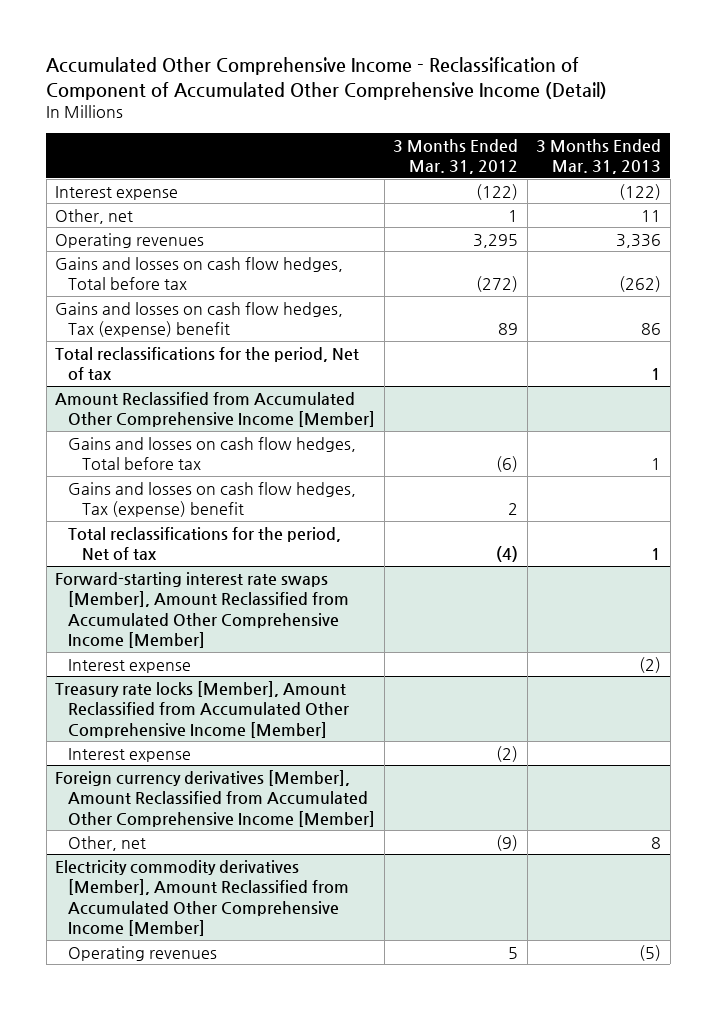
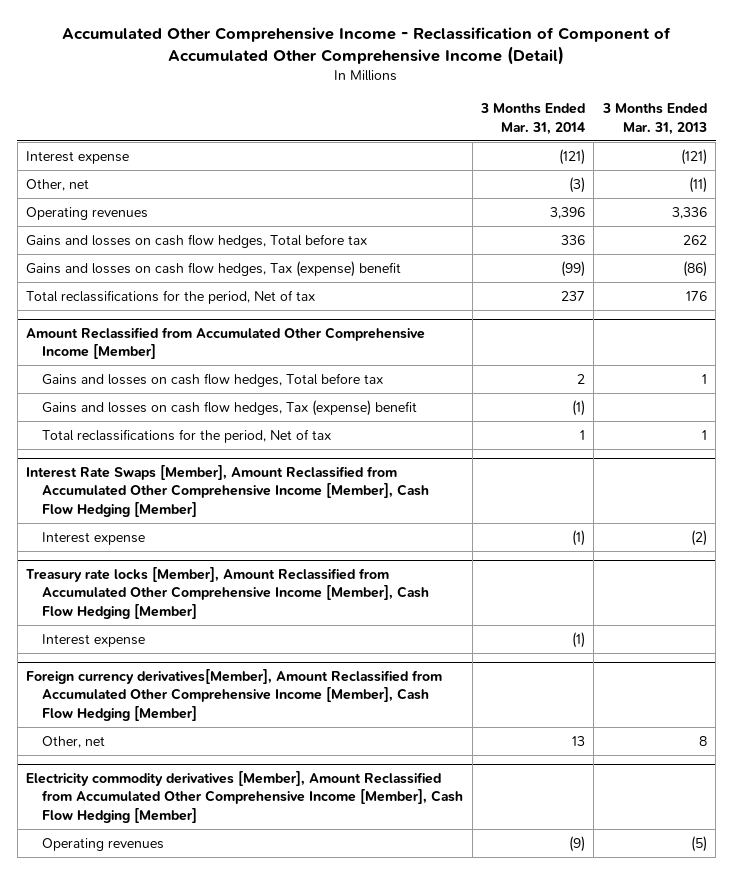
- | 3 Months Ended Mar. 31, 2012 | 3 Months Ended Mar. 31, 2013
+ | 3 Months Ended Mar. 31, 2014 | 3 Months Ended Mar. 31, 2013
- Interest expense | (122) | (122)
- Other, net | 1 | 11
+ Interest expense | (121) | (121)
+ Other, net | (3) | (11)
- Gains and losses on cash flow hedges, Total before tax | (272) | (262)
- Gains and losses on cash flow hedges, Tax (expense) benefit | 89 | 86
- Total reclassifications for the period, Net of tax | | 1
+ Gains and losses on cash flow hedges, Total before tax | 336 | 262
+ Gains and losses on cash flow hedges, Tax (expense) benefit | (99) | (86)
+ Total reclassifications for the period, Net of tax | 237 | 176
- Forward-starting interest rate swaps [Member], Amount Reclassified from Accumulated Other Comprehensive Income [Member]
+ Interest Rate Swaps [Member], Amount Reclassified from Accumulated Other Comprehensive Income [Member], Cash Flow Hedging [Member]
- Treasury rate locks [Member], Amount Reclassified from Accumulated Other Comprehensive Income [Member]
+ Treasury rate locks [Member], Amount Reclassified from Accumulated Other Comprehensive Income [Member], Cash Flow Hedging [Member]
- Foreign currency derivatives [Member], Amount Reclassified from Accumulated Other Comprehensive Income [Member]
+ Foreign currency derivatives[Member], Amount Reclassified from Accumulated Other Comprehensive Income [Member], Cash Flow Hedging [Member]
- Electricity commodity derivatives [Member], Amount Reclassified from Accumulated Other Comprehensive Income [Member]
+ Electricity commodity derivatives [Member], Amount Reclassified from Accumulated Other Comprehensive Income [Member], Cash Flow Hedging [Member]

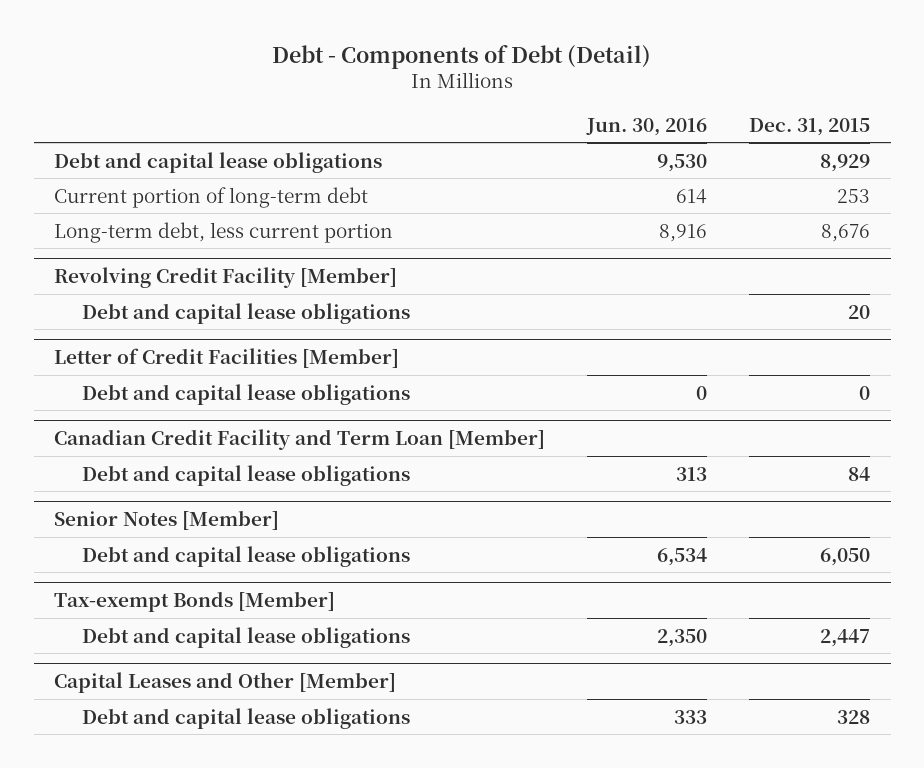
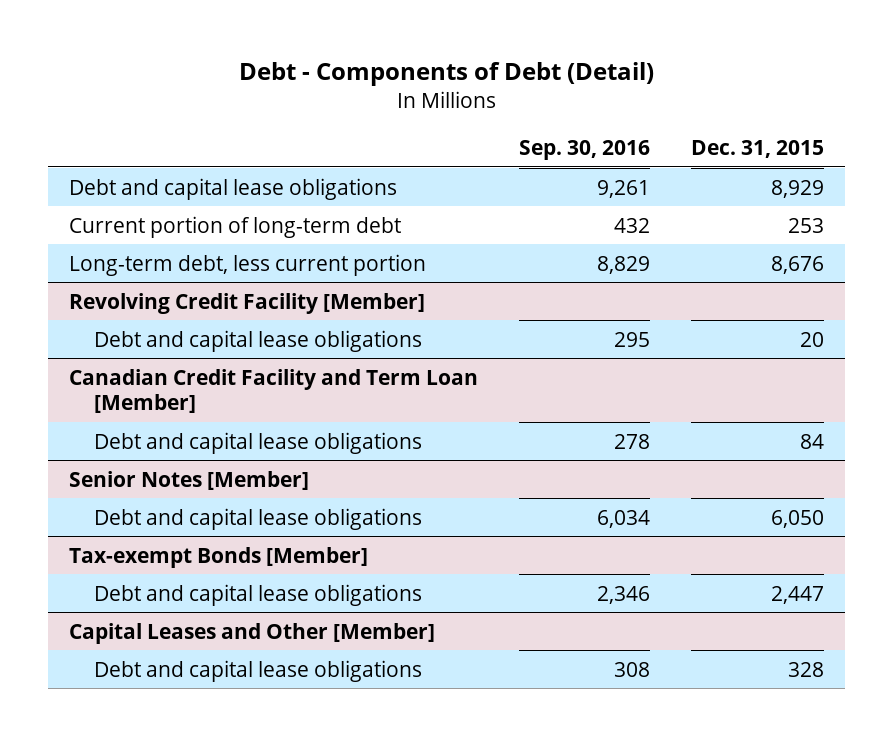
- | Jun. 30, 2016 | Dec. 31, 2015
+ | Sep. 30, 2016 | Dec. 31, 2015
- Letter of Credit Facilities [Member]
- Debt and capital lease obligations | 0 | 0

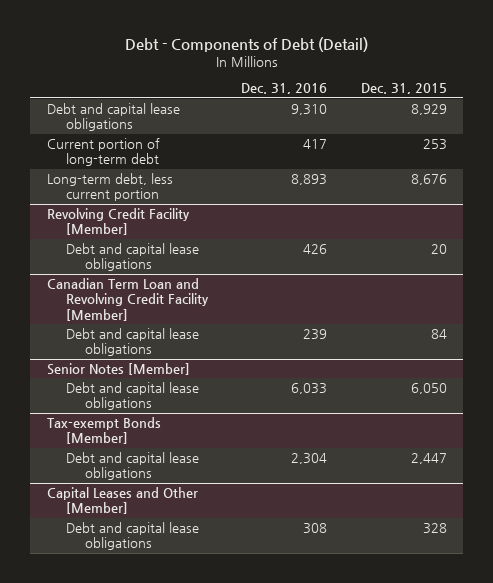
- | Sep. 30, 2016 | Dec. 31, 2015
+ | Dec. 31, 2016 | Dec. 31, 2015
- Canadian Credit Facility and Term Loan [Member]
+ Canadian Term Loan and Revolving Credit Facility [Member]

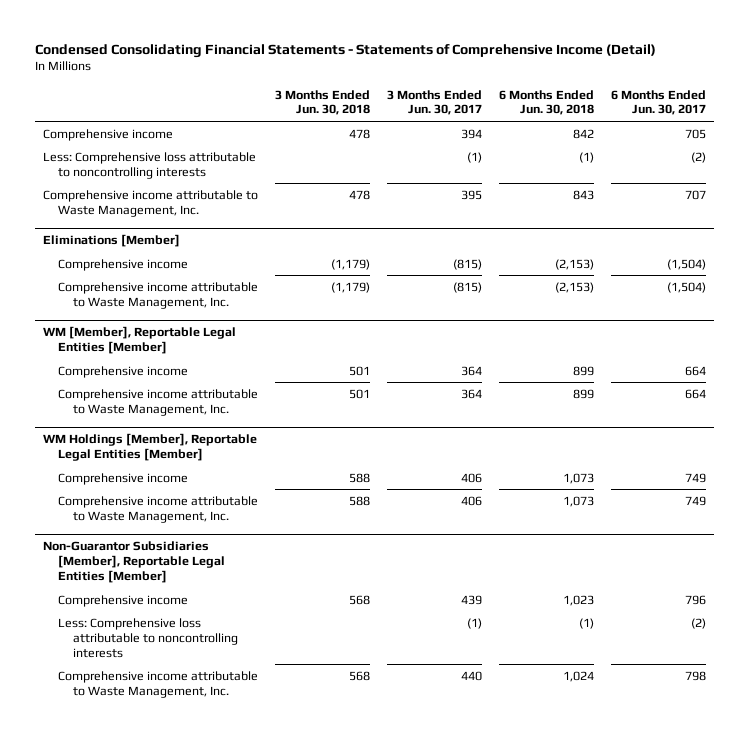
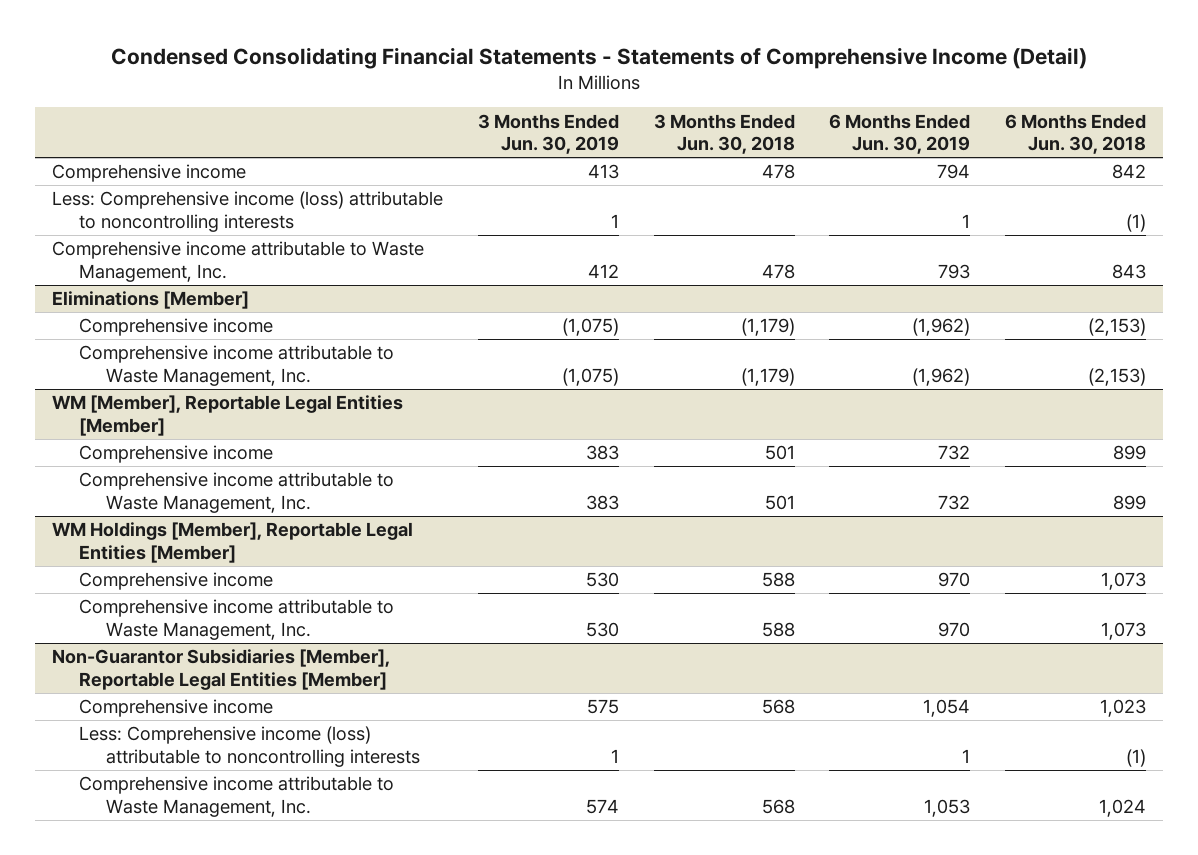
- | 3 Months Ended Jun. 30, 2018 | 3 Months Ended Jun. 30, 2017 | 6 Months Ended Jun. 30, 2018 | 6 Months Ended Jun. 30, 2017
+ | 3 Months Ended Jun. 30, 2019 | 3 Months Ended Jun. 30, 2018 | 6 Months Ended Jun. 30, 2019 | 6 Months Ended Jun. 30, 2018
- Less: Comprehensive loss attributable to noncontrolling interests | | (1) | (1) | (2)
+ Less: Comprehensive income (loss) attributable to noncontrolling interests | 1 | | 1 | (1)
@ Non-Guarantor Subsidiaries [Member], Reportable Legal Entities [Member]
- Less: Comprehensive loss attributable to noncontrolling interests | | (1) | (1) | (2)
+ Less: Comprehensive income (loss) attributable to noncontrolling interests | 1 | | 1 | (1)

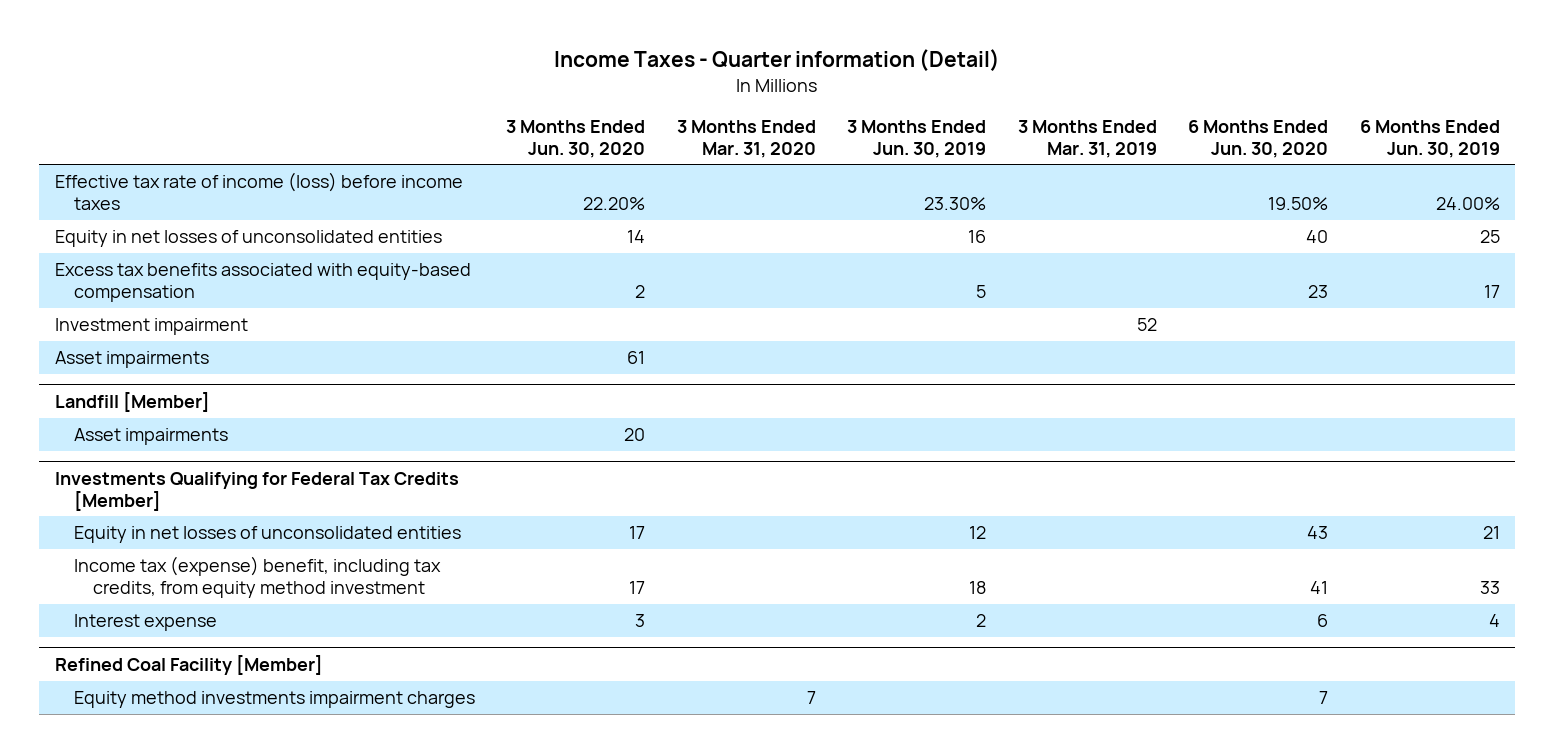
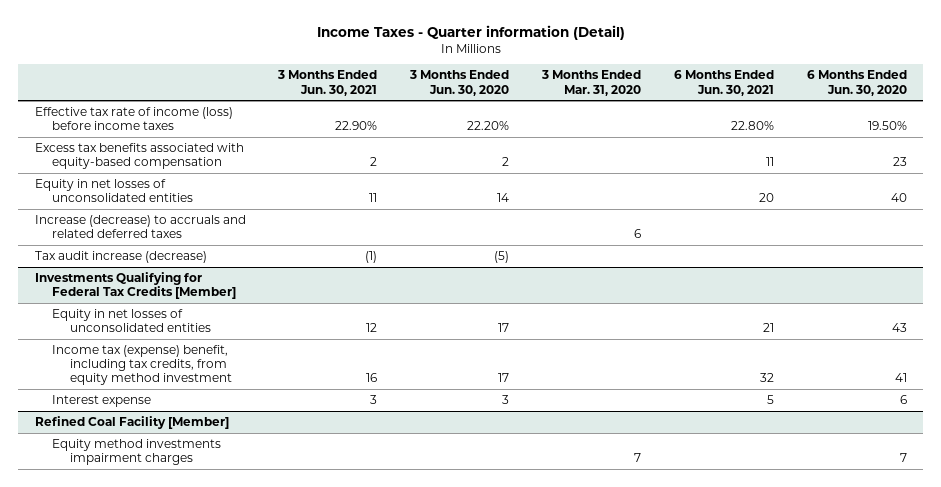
- | 3 Months Ended Jun. 30, 2020 | 3 Months Ended Mar. 31, 2020 | 3 Months Ended Jun. 30, 2019 | 3 Months Ended Mar. 31, 2019 | 6 Months Ended Jun. 30, 2020 | 6 Months Ended Jun. 30, 2019
+ | 3 Months Ended Jun. 30, 2021 | 3 Months Ended Jun. 30, 2020 | 3 Months Ended Mar. 31, 2020 | 6 Months Ended Jun. 30, 2021 | 6 Months Ended Jun. 30, 2020
- Investment impairment | | | | 52 | |
- Asset impairments | 61 | | | | |
- Landfill [Member]
- Asset impairments | 20 | | | | |
moved down: Equity in net losses of unconsolidated entities | 11 | 14 | | 20 | 40
+ Increase (decrease) to accruals and related deferred taxes | | | 6 | |
+ Tax audit increase (decrease) | (1) | (5) | | |

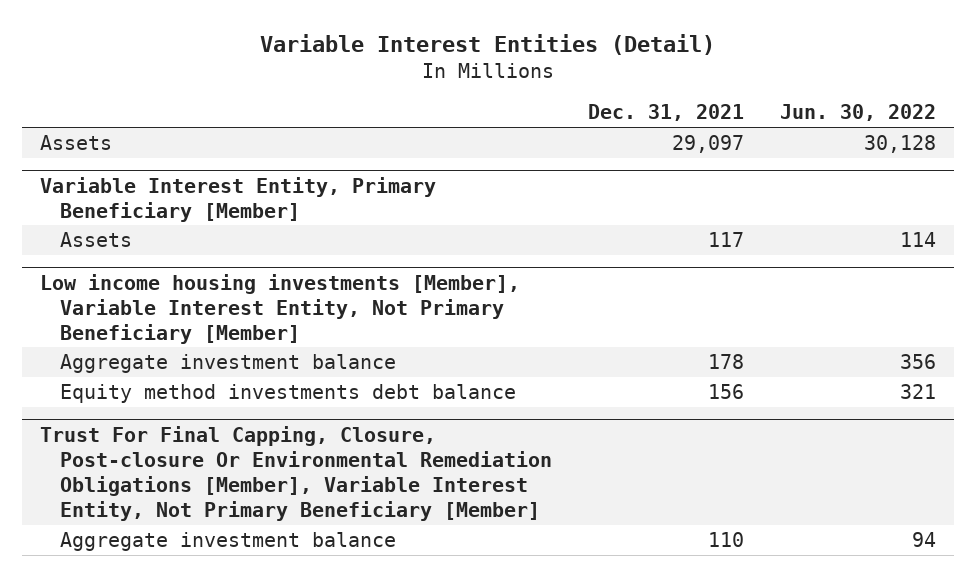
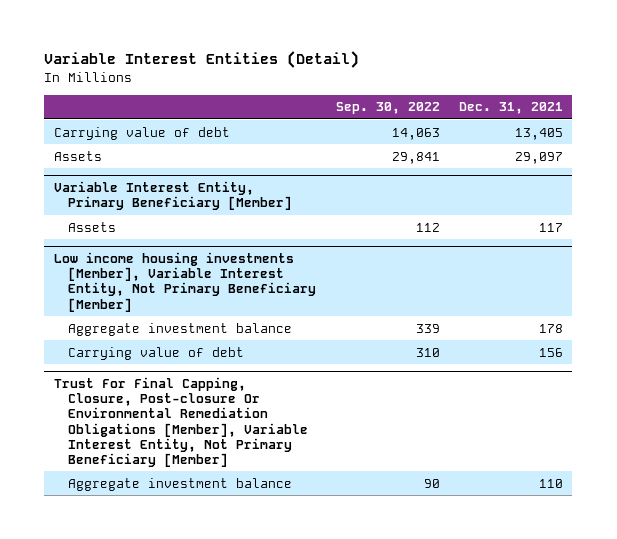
- | Dec. 31, 2021 | Jun. 30, 2022
+ | Sep. 30, 2022 | Dec. 31, 2021
+ Carrying value of debt | 14,063 | 13,405
@ Low income housing investments [Member], Variable Interest Entity, Not Primary Beneficiary [Member]
- Equity method investments debt balance | 156 | 321
+ Carrying value of debt | 310 | 156

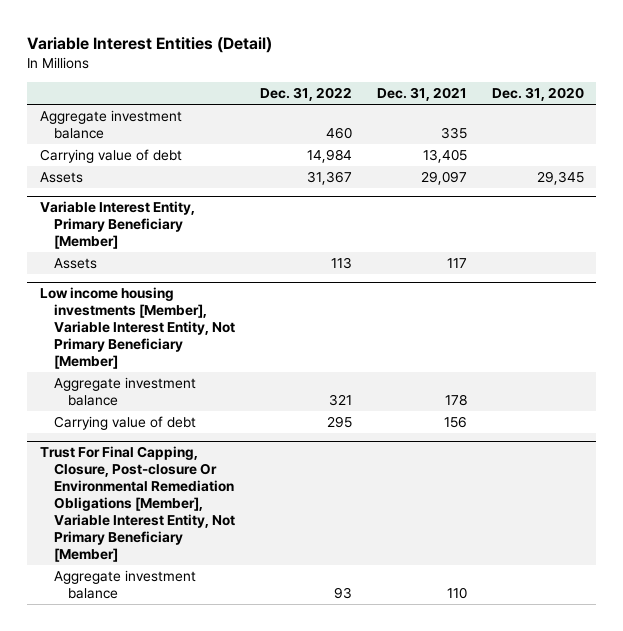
- | Sep. 30, 2022 | Dec. 31, 2021
+ | Dec. 31, 2022 | Dec. 31, 2021 | Dec. 31, 2020
+ Aggregate investment balance | 460 | 335 |

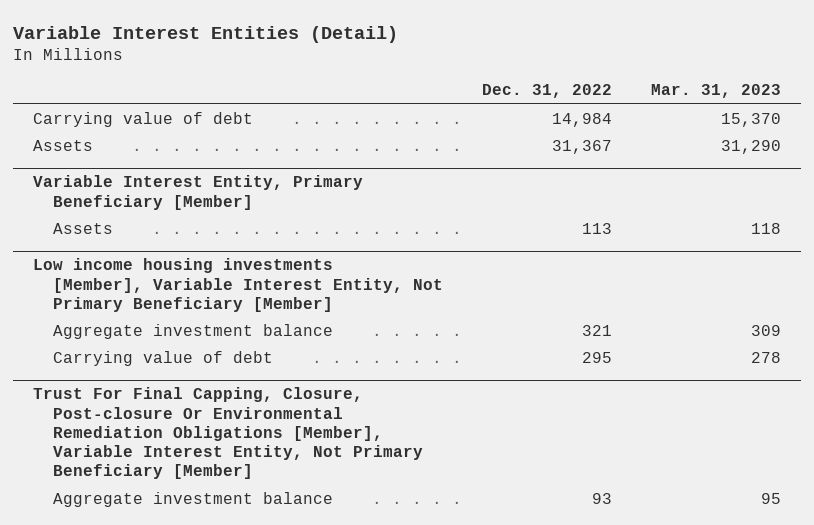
- | Dec. 31, 2022 | Dec. 31, 2021 | Dec. 31, 2020
+ | Dec. 31, 2022 | Mar. 31, 2023
- Aggregate investment balance | 460 | 335 |

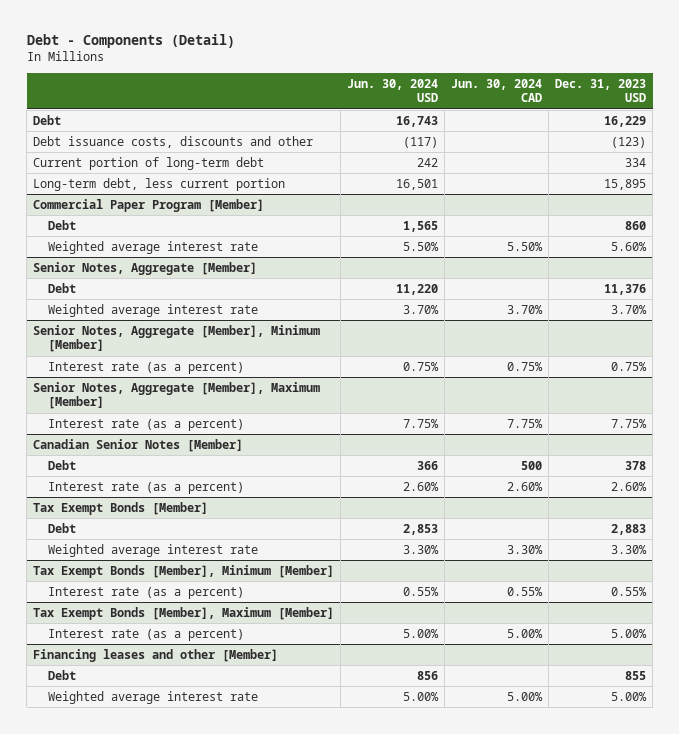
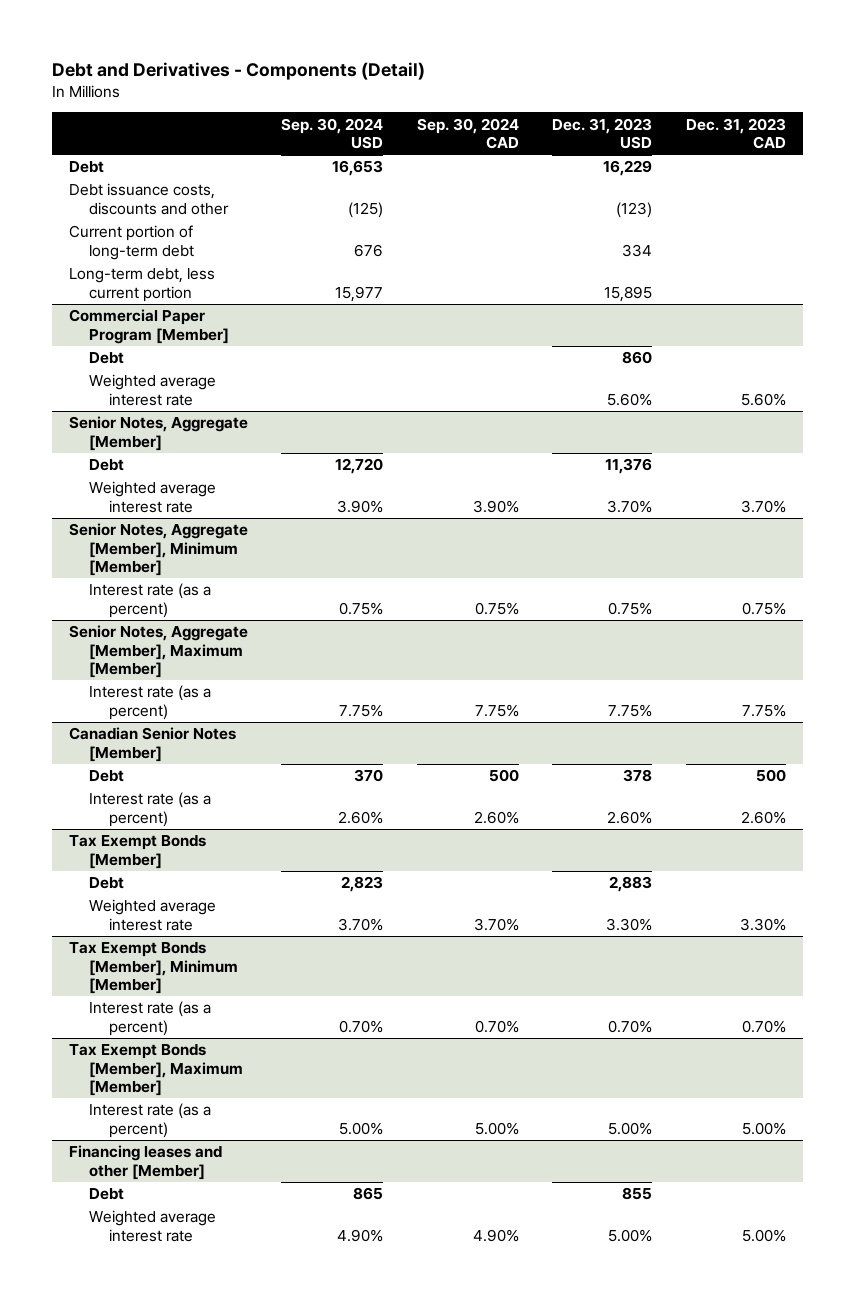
- Debt - Components (Detail)
+ Debt and Derivatives - Components (Detail)
- | Jun. 30, 2024 USD | Jun. 30, 2024 CAD | Dec. 31, 2023 USD
+ | Sep. 30, 2024 USD | Sep. 30, 2024 CAD | Dec. 31, 2023 USD | Dec. 31, 2023 CAD
@ Tax Exempt Bonds [Member], Minimum [Member]
- Interest rate (as a percent) | 0.55% | 0.55% | 0.55%
+ Interest rate (as a percent) | 0.70% | 0.70% | 0.70% | 0.70%

